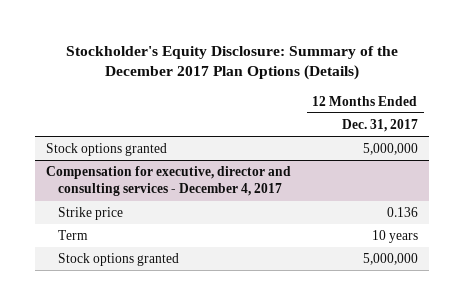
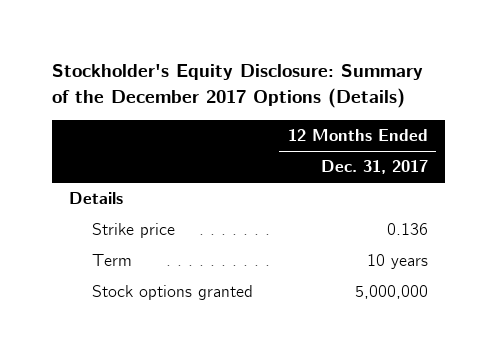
- Stockholder's Equity Disclosure: Summary of the December 2017 Plan Options (Details)
+ Stockholder's Equity Disclosure: Summary of the December 2017 Options (Details)
- Stock options granted | 5,000,000
- Compensation for executive, director and consulting services - December 4, 2017
+ Details

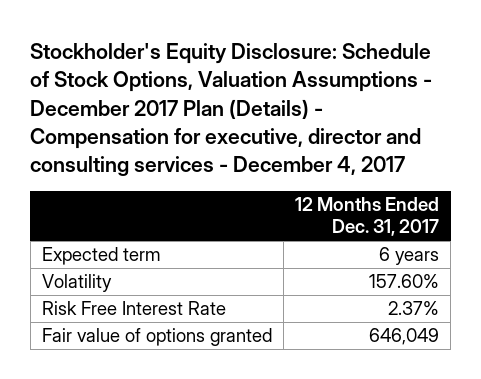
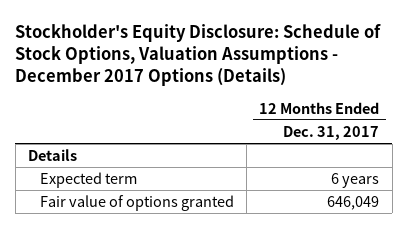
- Stockholder's Equity Disclosure: Schedule of Stock Options, Valuation Assumptions - December 2017 Plan (Details) - Compensation for executive, director and consulting services - December 4, 2017
+ Stockholder's Equity Disclosure: Schedule of Stock Options, Valuation Assumptions - December 2017 Options (Details)
+ Details
- Volatility | 157.60%
- Risk Free Interest Rate | 2.37%

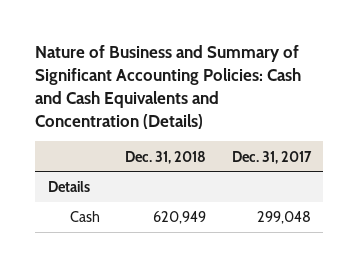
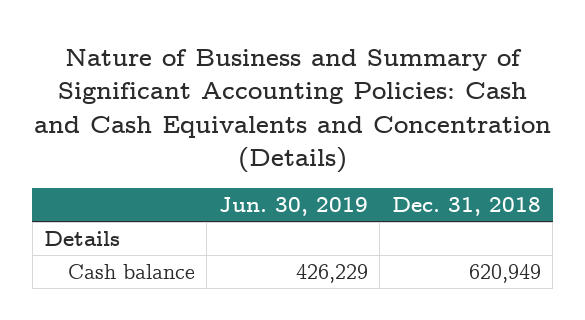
- | Dec. 31, 2018 | Dec. 31, 2017
+ | Jun. 30, 2019 | Dec. 31, 2018
- Cash | 620,949 | 299,048
+ Cash balance | 426,229 | 620,949

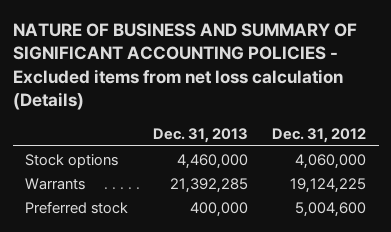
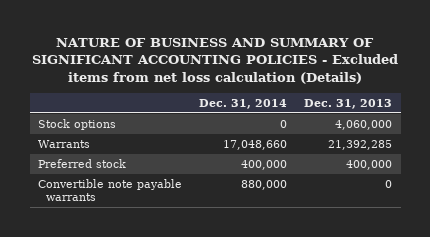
- | Dec. 31, 2013 | Dec. 31, 2012
+ | Dec. 31, 2014 | Dec. 31, 2013
- Stock options | 4,460,000 | 4,060,000
+ Stock options | 0 | 4,060,000
+ Convertible note payable warrants | 880,000 | 0

